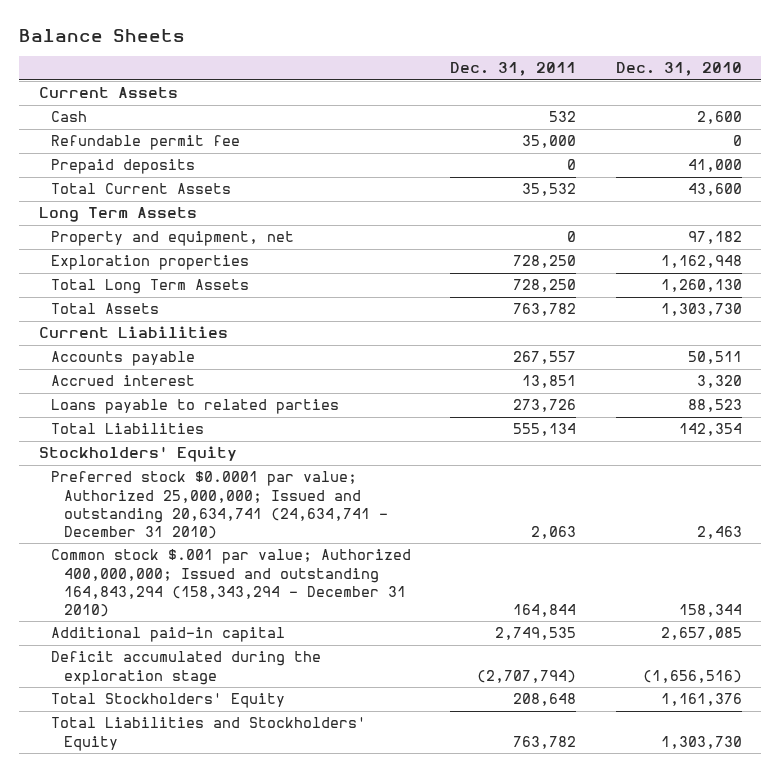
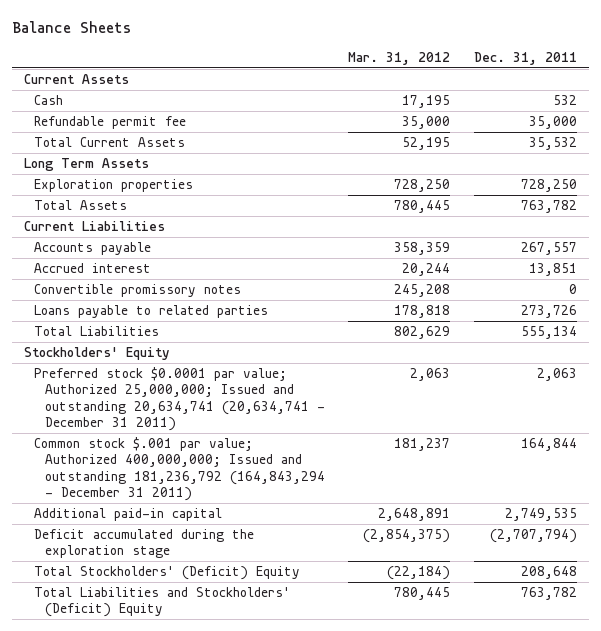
- | Dec. 31, 2011 | Dec. 31, 2010
+ | Mar. 31, 2012 | Dec. 31, 2011
- Prepaid deposits | 0 | 41,000
- Property and equipment, net | 0 | 97,182
- Total Long Term Assets | 728,250 | 1,260,130
+ Convertible promissory notes | 245,208 | 0
- Preferred stock $0.0001 par value; Authorized 25,000,000; Issued and outstanding 20,634,741 (24,634,741 - December 31 2010) | 2,063 | 2,463
- Common stock $.001 par value; Authorized 400,000,000; Issued and outstanding 164,843,294 (158,343,294 - December 31 2010) | 164,844 | 158,344
+ Preferred stock $0.0001 par value; Authorized 25,000,000; Issued and outstanding 20,634,741 (20,634,741 - December 31 2011) | 2,063 | 2,063
+ Common stock $.001 par value; Authorized 400,000,000; Issued and outstanding 181,236,792 (164,843,294 - December 31 2011) | 181,237 | 164,844
- Total Stockholders' Equity | 208,648 | 1,161,376
- Total Liabilities and Stockholders' Equity | 763,782 | 1,303,730
+ Total Stockholders' (Deficit) Equity | (22,184) | 208,648
+ Total Liabilities and Stockholders' (Deficit) Equity | 780,445 | 763,782

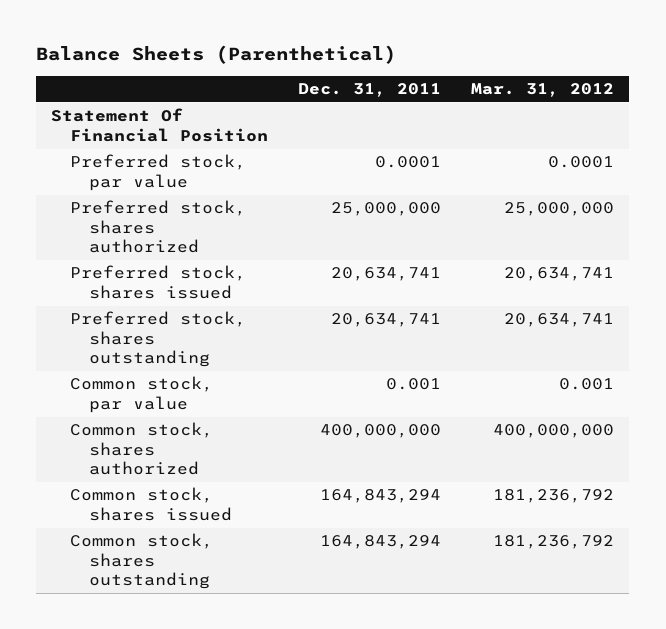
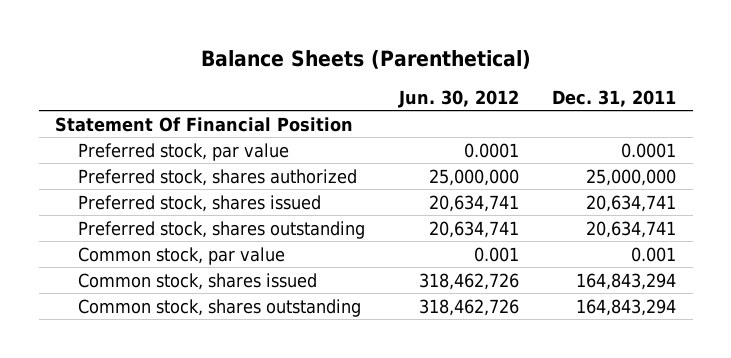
- | Dec. 31, 2011 | Mar. 31, 2012
+ | Jun. 30, 2012 | Dec. 31, 2011
- Common stock, shares authorized | 400,000,000 | 400,000,000

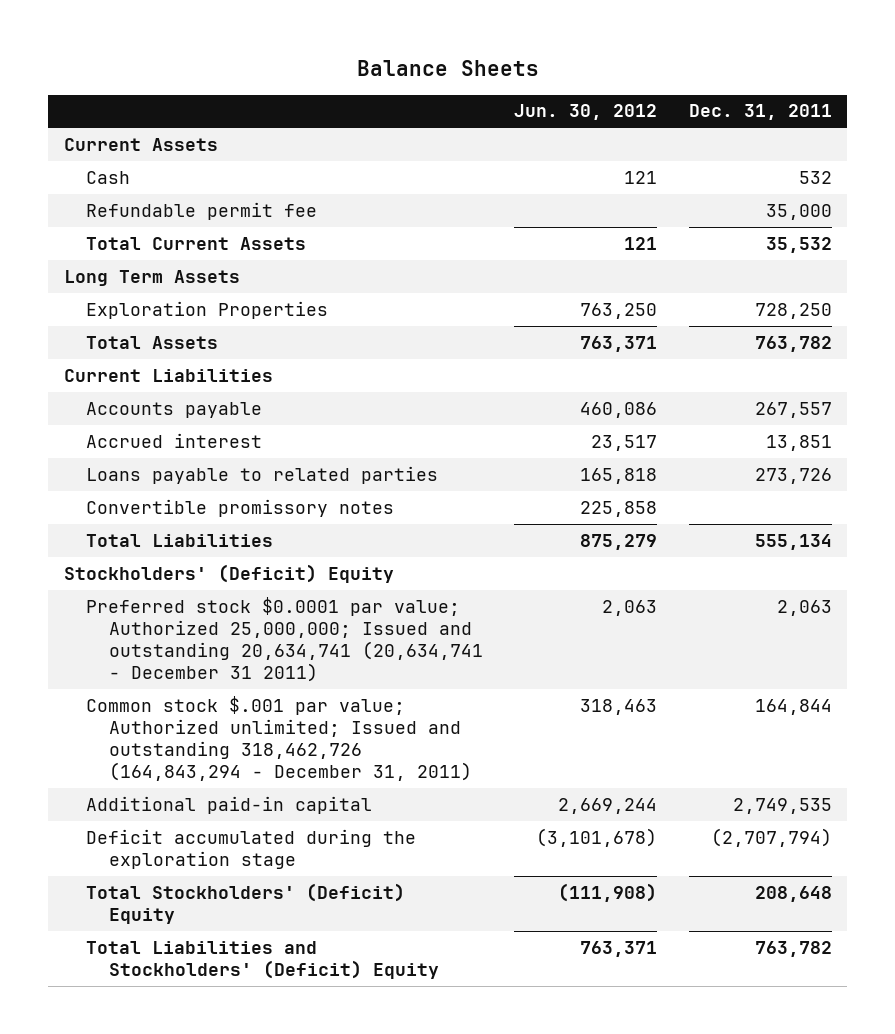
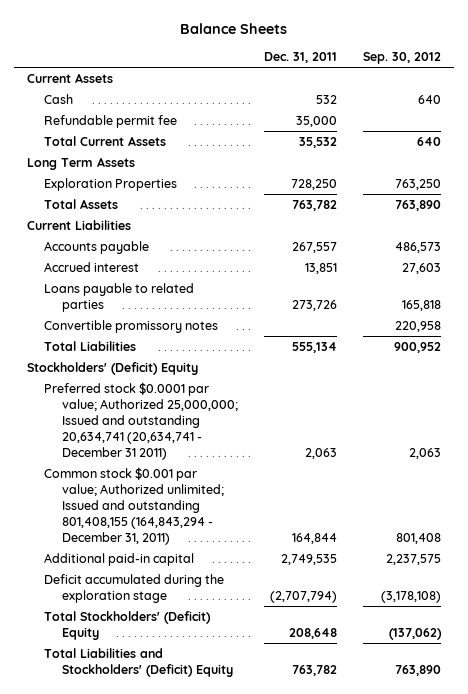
- | Jun. 30, 2012 | Dec. 31, 2011
+ | Dec. 31, 2011 | Sep. 30, 2012
- Common stock $.001 par value; Authorized unlimited; Issued and outstanding 318,462,726 (164,843,294 - December 31, 2011) | 318,463 | 164,844
+ Common stock $0.001 par value; Authorized unlimited; Issued and outstanding 801,408,155 (164,843,294 - December 31, 2011) | 164,844 | 801,408

